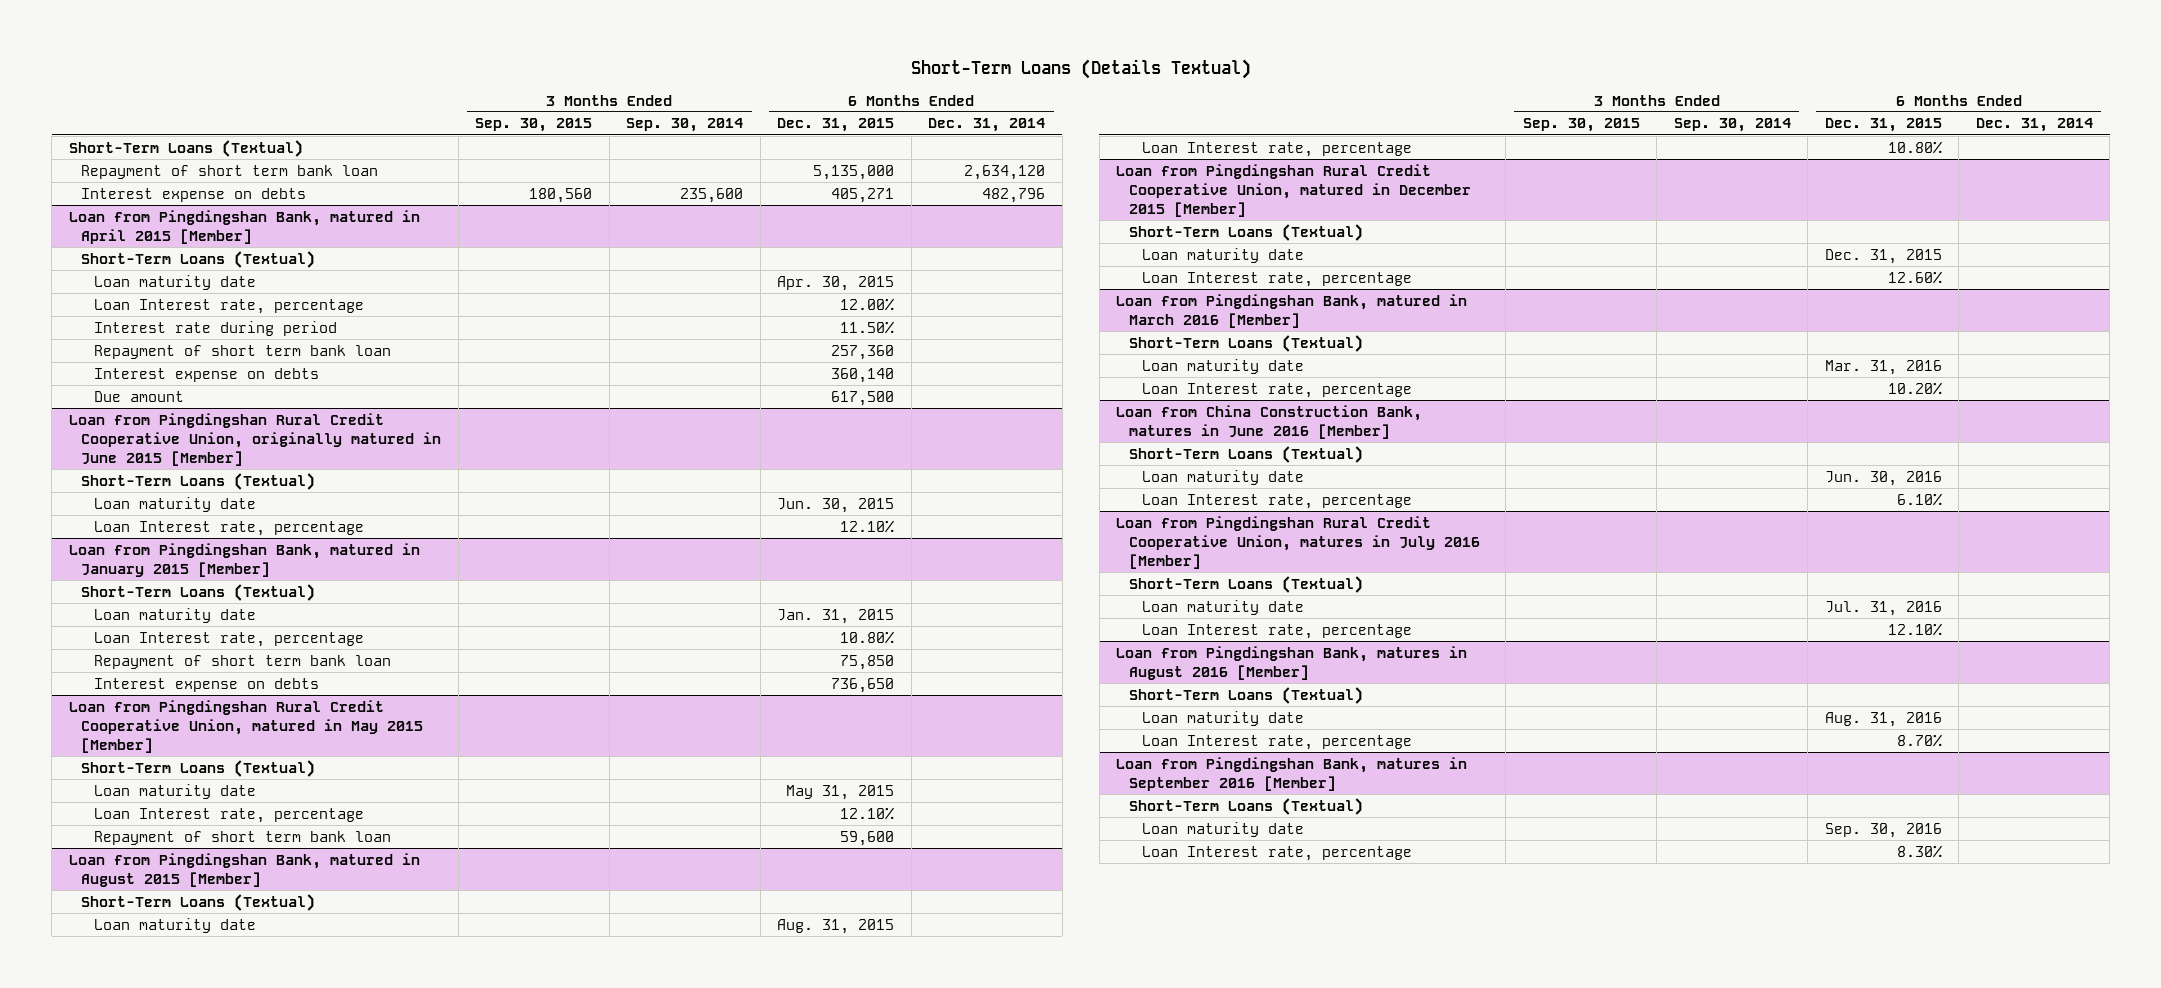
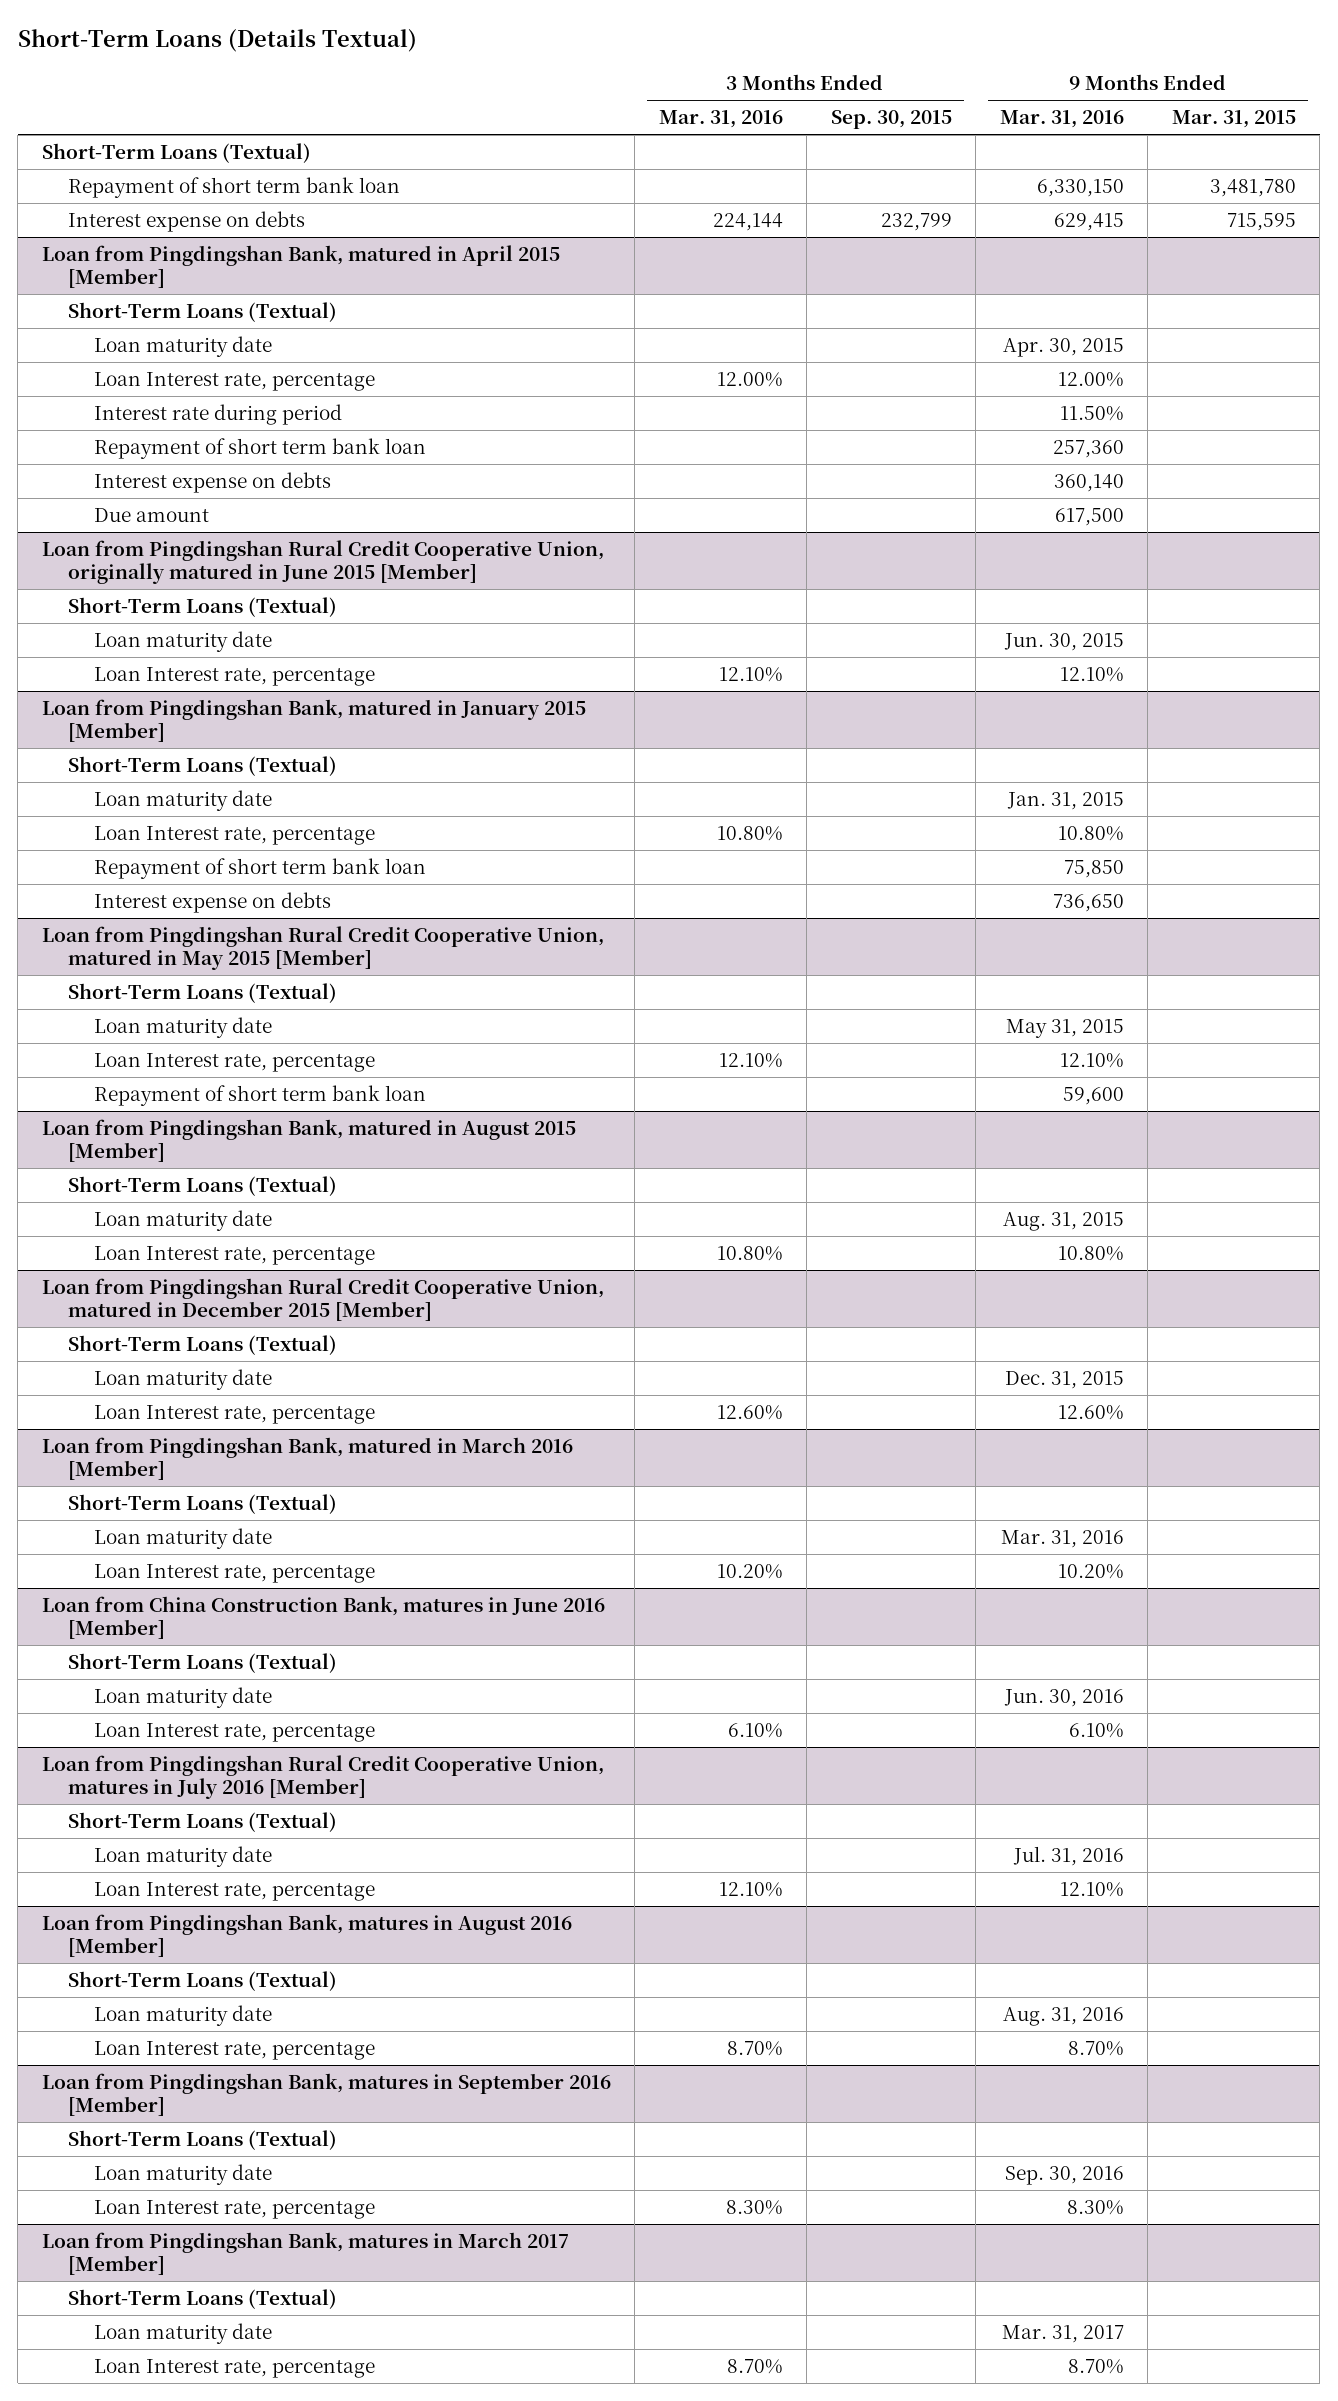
- | 3 Months Ended Sep. 30, 2015 | 3 Months Ended Sep. 30, 2014 | 6 Months Ended Dec. 31, 2015 | 6 Months Ended Dec. 31, 2014
+ | 3 Months Ended Mar. 31, 2016 | 3 Months Ended Sep. 30, 2015 | 9 Months Ended Mar. 31, 2016 | 9 Months Ended Mar. 31, 2015
- Interest expense on debts | 180,560 | 235,600 | 405,271 | 482,796
+ Interest expense on debts | 224,144 | 232,799 | 629,415 | 715,595
+ Loan from Pingdingshan Bank, matures in March 2017 [Member]
+ Short-Term Loans (Textual)
+ Loan maturity date | | | Mar. 31, 2017 |
+ Loan Interest rate, percentage | 8.70% | | 8.70% |

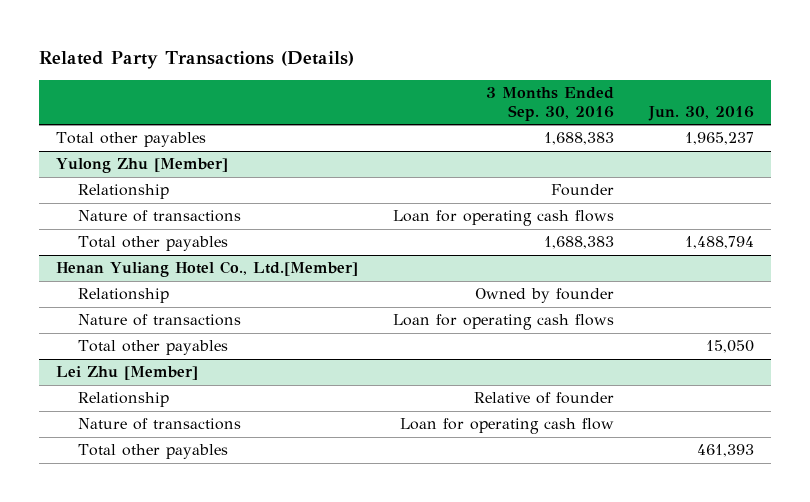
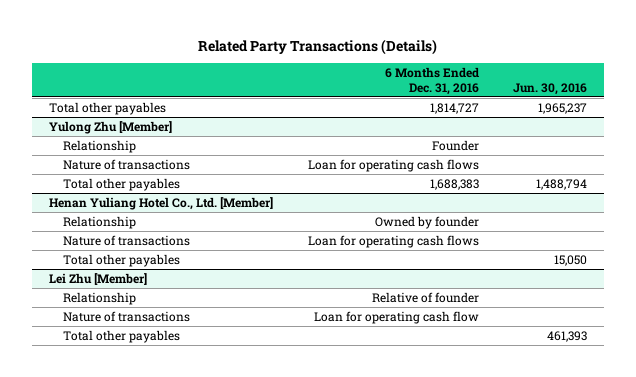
- | 3 Months Ended Sep. 30, 2016 | Jun. 30, 2016
+ | 6 Months Ended Dec. 31, 2016 | Jun. 30, 2016
- Henan Yuliang Hotel Co., Ltd.[Member]
+ Henan Yuliang Hotel Co., Ltd. [Member]

